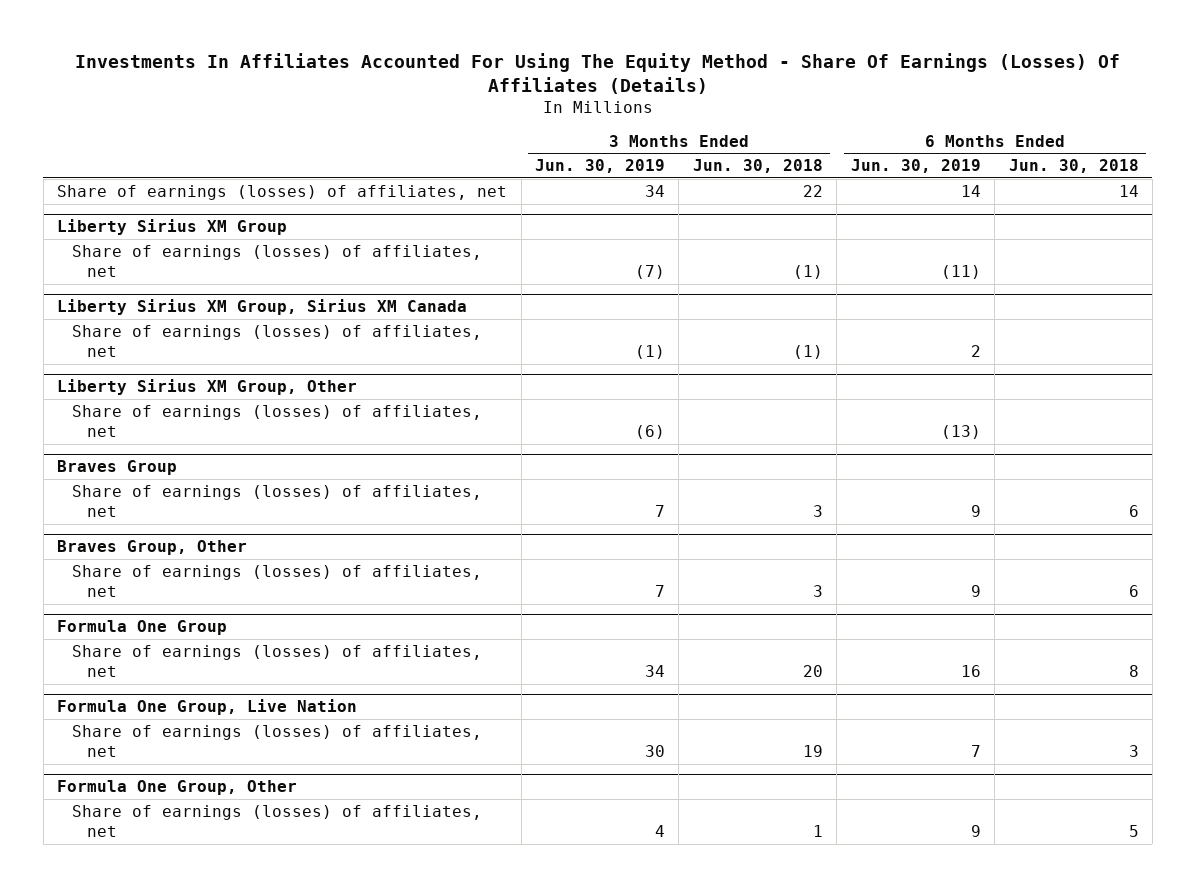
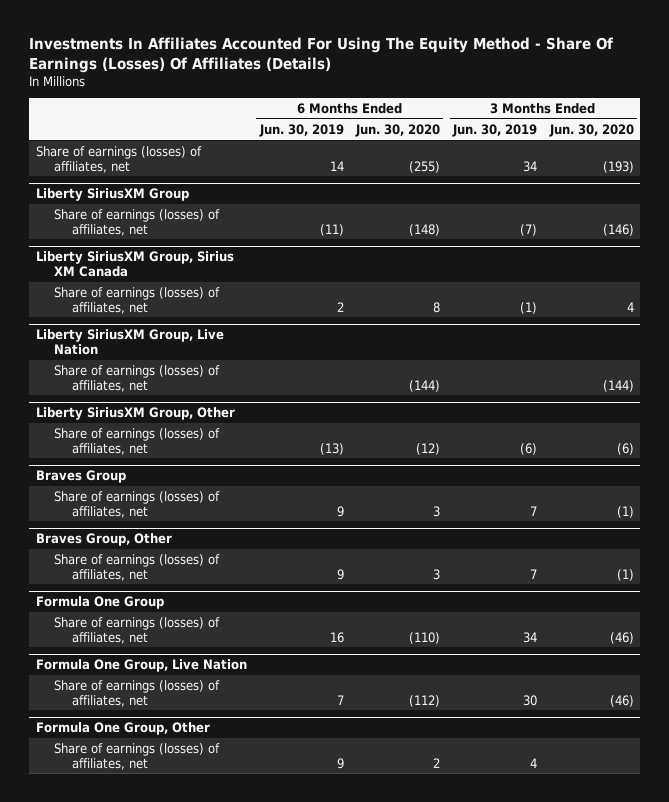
- | 3 Months Ended Jun. 30, 2019 | 3 Months Ended Jun. 30, 2018 | 6 Months Ended Jun. 30, 2019 | 6 Months Ended Jun. 30, 2018
+ | 6 Months Ended Jun. 30, 2019 | 6 Months Ended Jun. 30, 2020 | 3 Months Ended Jun. 30, 2019 | 3 Months Ended Jun. 30, 2020
- Liberty Sirius XM Group
+ Liberty SiriusXM Group
- Liberty Sirius XM Group, Sirius XM Canada
+ Liberty SiriusXM Group, Sirius XM Canada
- Liberty Sirius XM Group, Other
+ Liberty SiriusXM Group, Live Nation
+ Share of earnings (losses) of affiliates, net | | (144) | | (144)
+ Liberty SiriusXM Group, Other

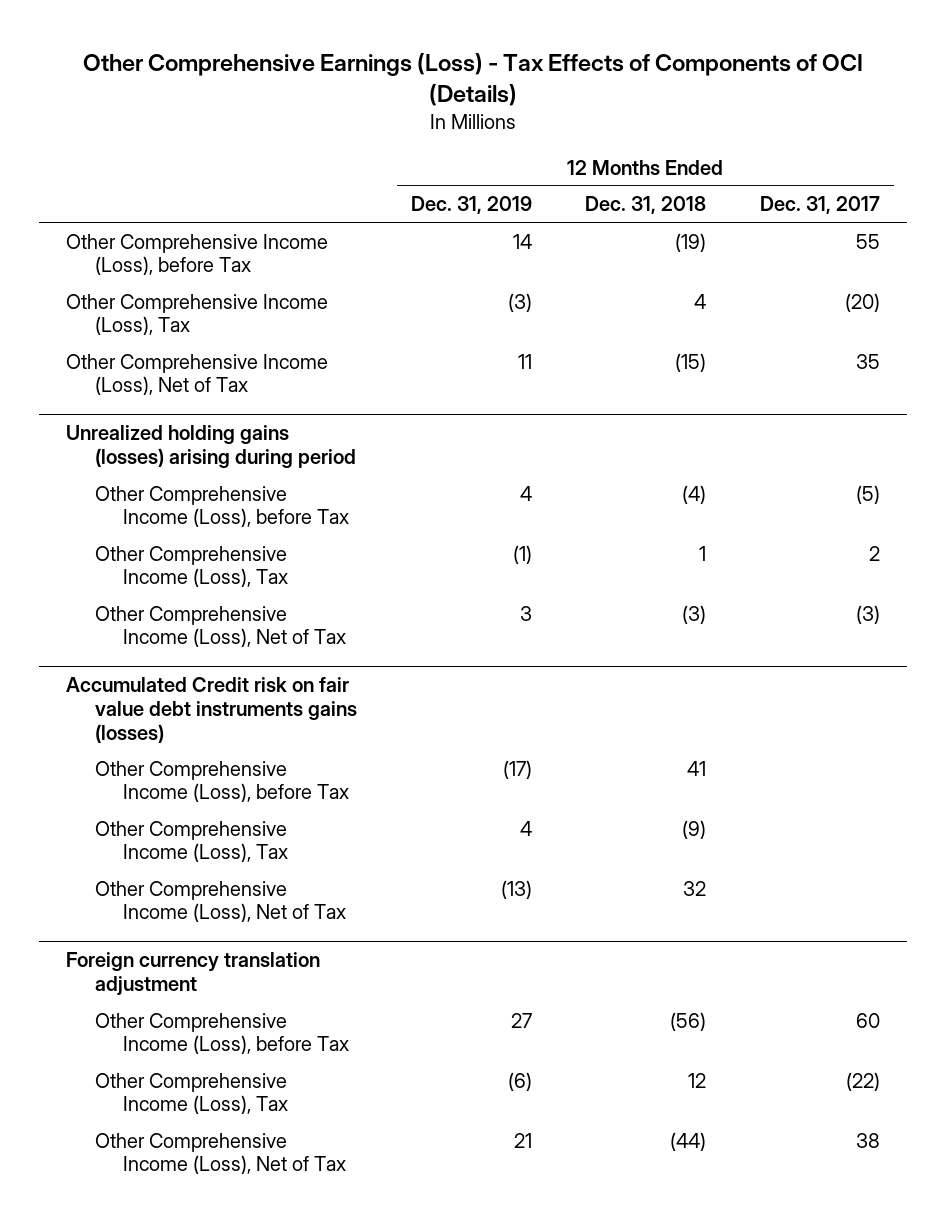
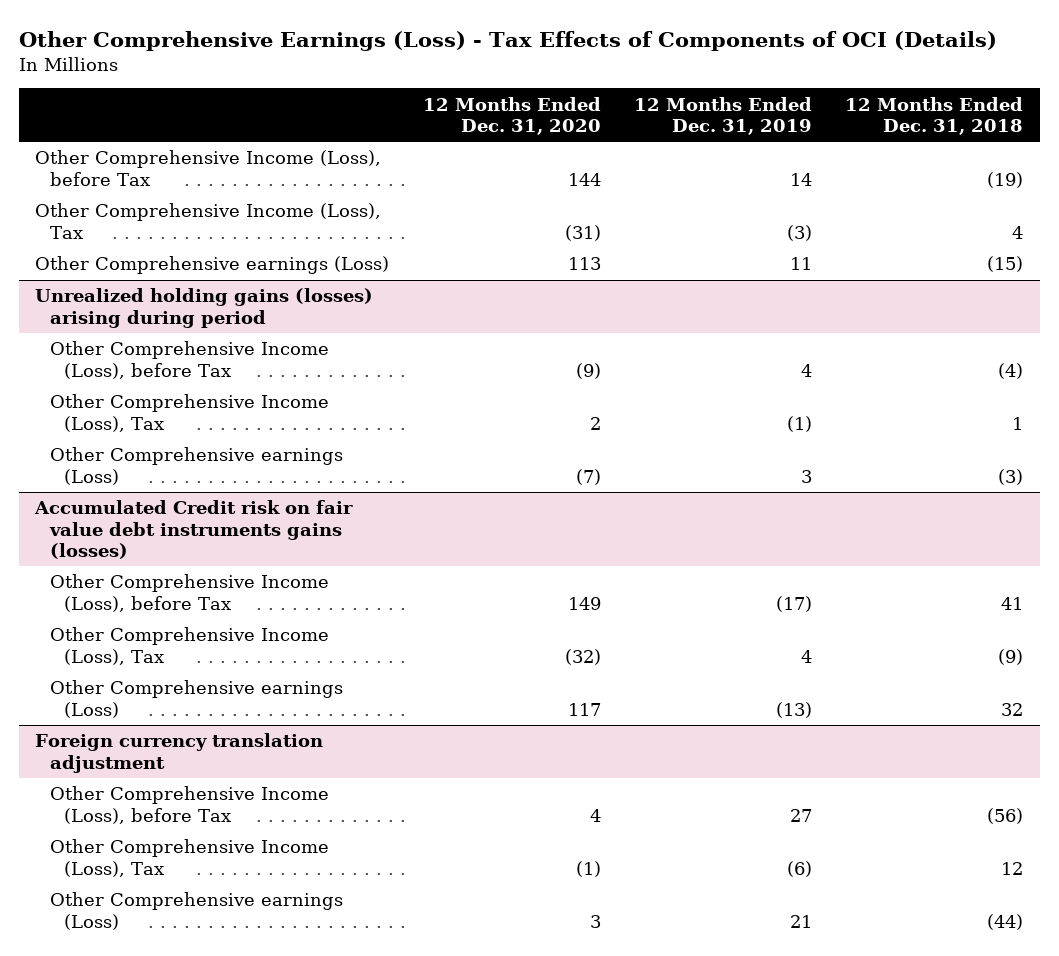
- | 12 Months Ended Dec. 31, 2019 | 12 Months Ended Dec. 31, 2018 | 12 Months Ended Dec. 31, 2017
+ | 12 Months Ended Dec. 31, 2020 | 12 Months Ended Dec. 31, 2019 | 12 Months Ended Dec. 31, 2018
- Other Comprehensive Income (Loss), Net of Tax | 11 | (15) | 35
+ Other Comprehensive earnings (Loss) | 113 | 11 | (15)
@ Unrealized holding gains (losses) arising during period
- Other Comprehensive Income (Loss), Net of Tax | 3 | (3) | (3)
+ Other Comprehensive earnings (Loss) | (7) | 3 | (3)
@ Accumulated Credit risk on fair value debt instruments gains (losses)
- Other Comprehensive Income (Loss), Net of Tax | (13) | 32 |
+ Other Comprehensive earnings (Loss) | 117 | (13) | 32
@ Foreign currency translation adjustment
- Other Comprehensive Income (Loss), Net of Tax | 21 | (44) | 38
+ Other Comprehensive earnings (Loss) | 3 | 21 | (44)

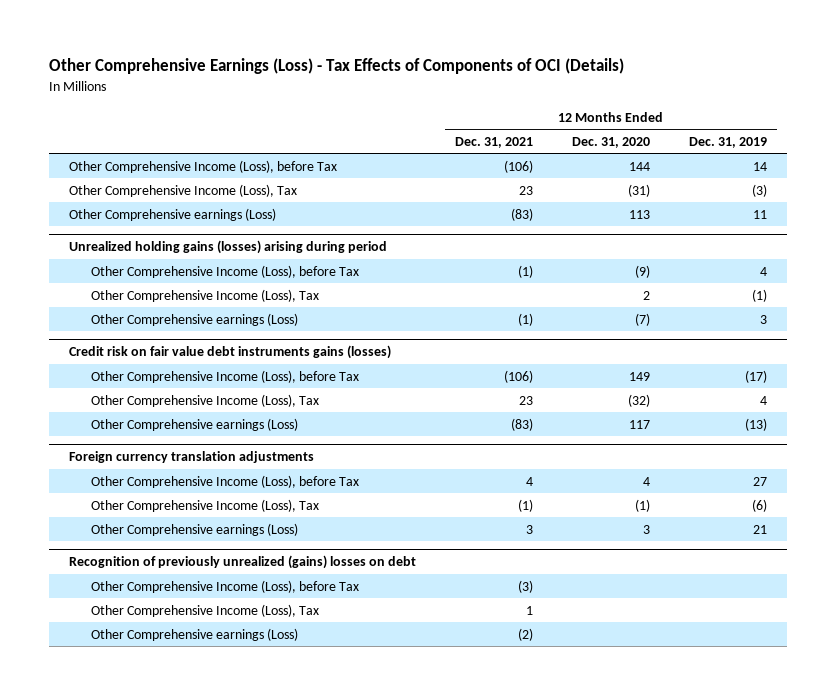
- | 12 Months Ended Dec. 31, 2020 | 12 Months Ended Dec. 31, 2019 | 12 Months Ended Dec. 31, 2018
+ | 12 Months Ended Dec. 31, 2021 | 12 Months Ended Dec. 31, 2020 | 12 Months Ended Dec. 31, 2019
- Accumulated Credit risk on fair value debt instruments gains (losses)
+ Credit risk on fair value debt instruments gains (losses)
- Foreign currency translation adjustment
+ Foreign currency translation adjustments
+ Recognition of previously unrealized (gains) losses on debt
+ Other Comprehensive Income (Loss), before Tax | (3) | |
+ Other Comprehensive Income (Loss), Tax | 1 | |
+ Other Comprehensive earnings (Loss) | (2) | |

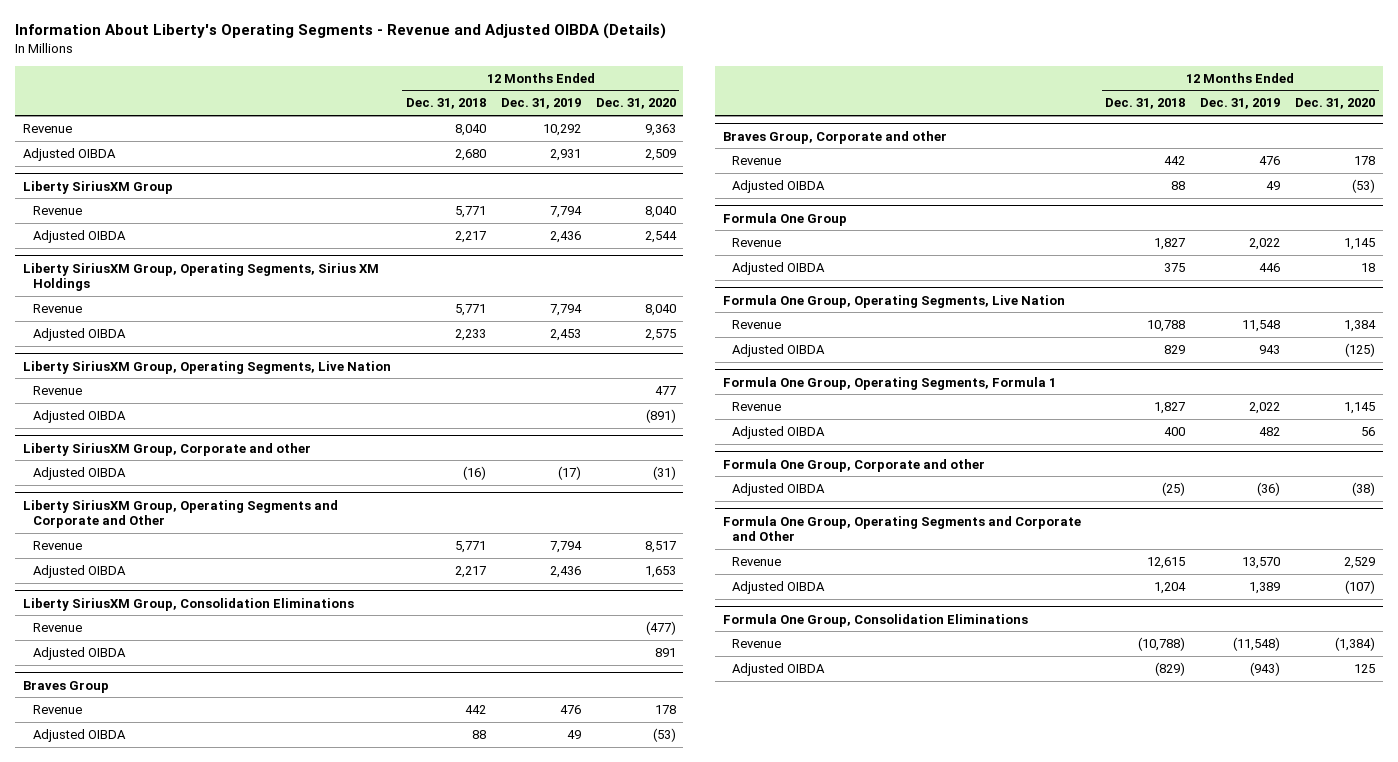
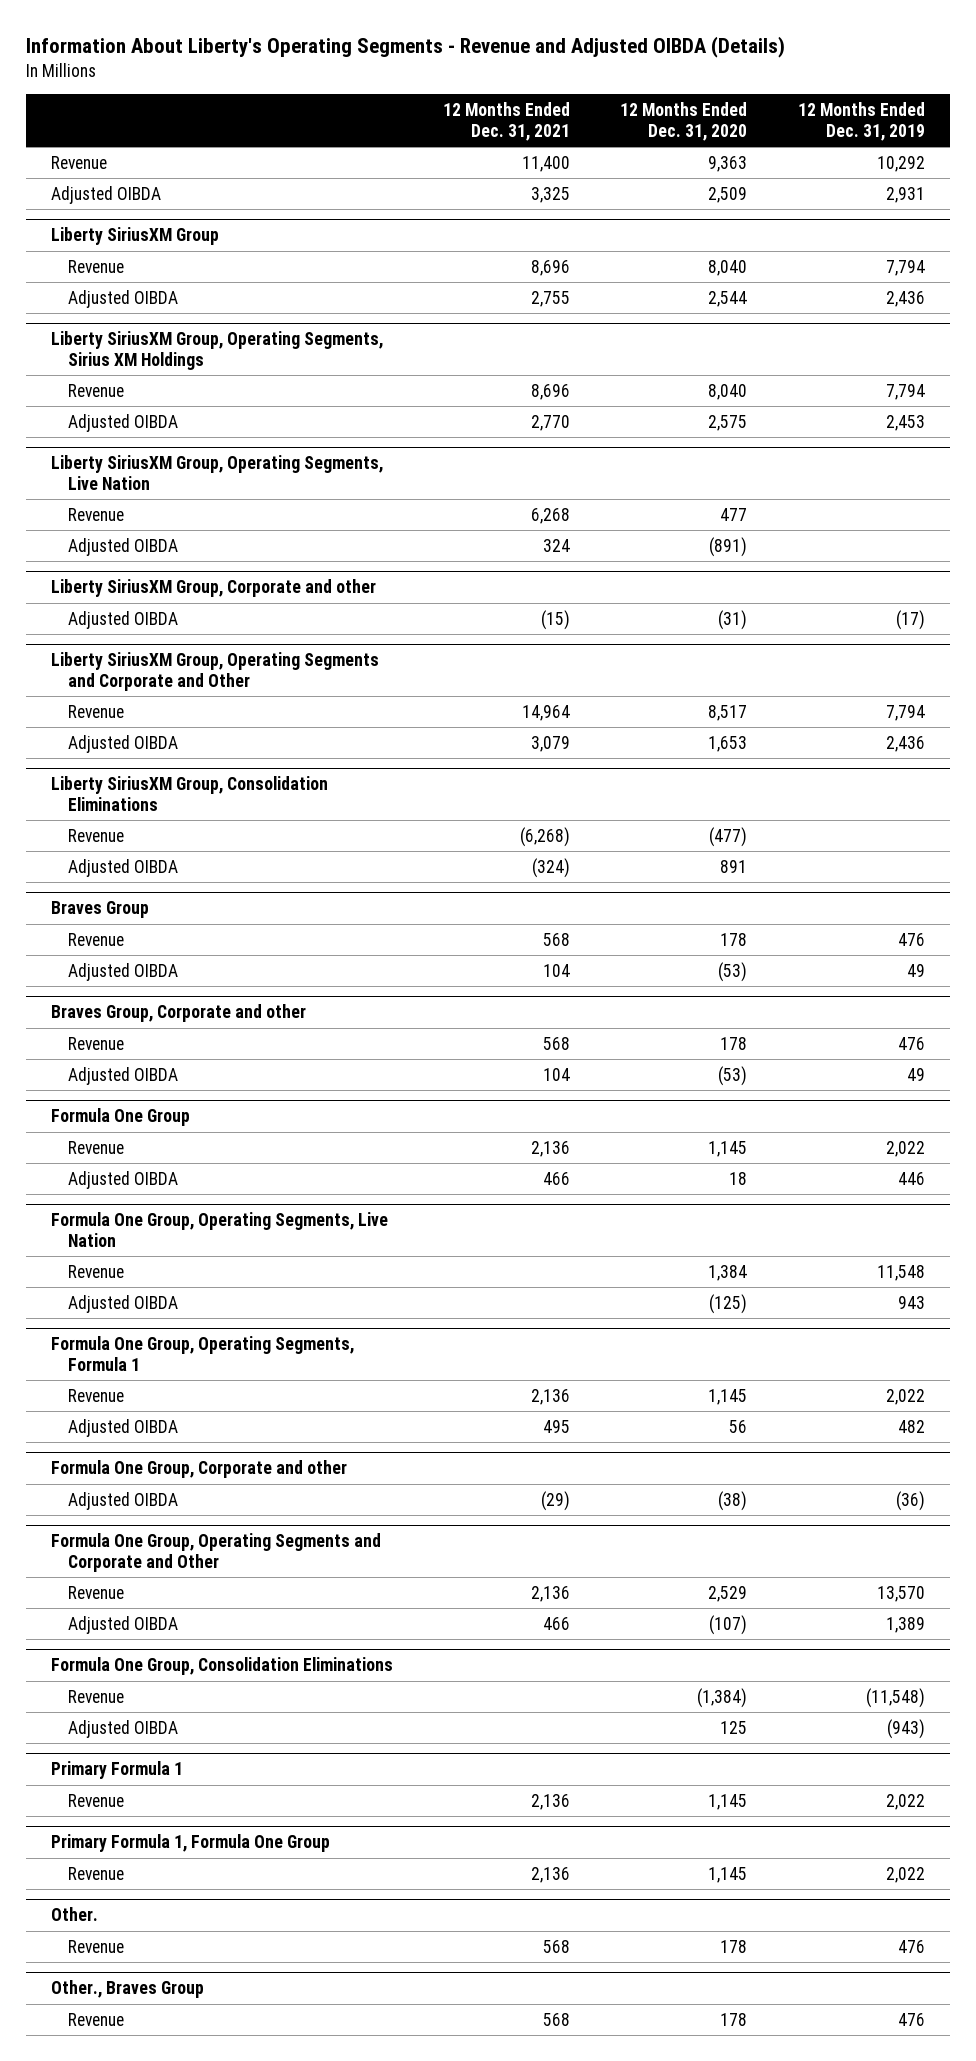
- | 12 Months Ended Dec. 31, 2018 | 12 Months Ended Dec. 31, 2019 | 12 Months Ended Dec. 31, 2020
+ | 12 Months Ended Dec. 31, 2021 | 12 Months Ended Dec. 31, 2020 | 12 Months Ended Dec. 31, 2019
+ Primary Formula 1
+ Revenue | 2,136 | 1,145 | 2,022
+ Primary Formula 1, Formula One Group
+ Revenue | 2,136 | 1,145 | 2,022
+ Other.
+ Revenue | 568 | 178 | 476
+ Other., Braves Group
+ Revenue | 568 | 178 | 476

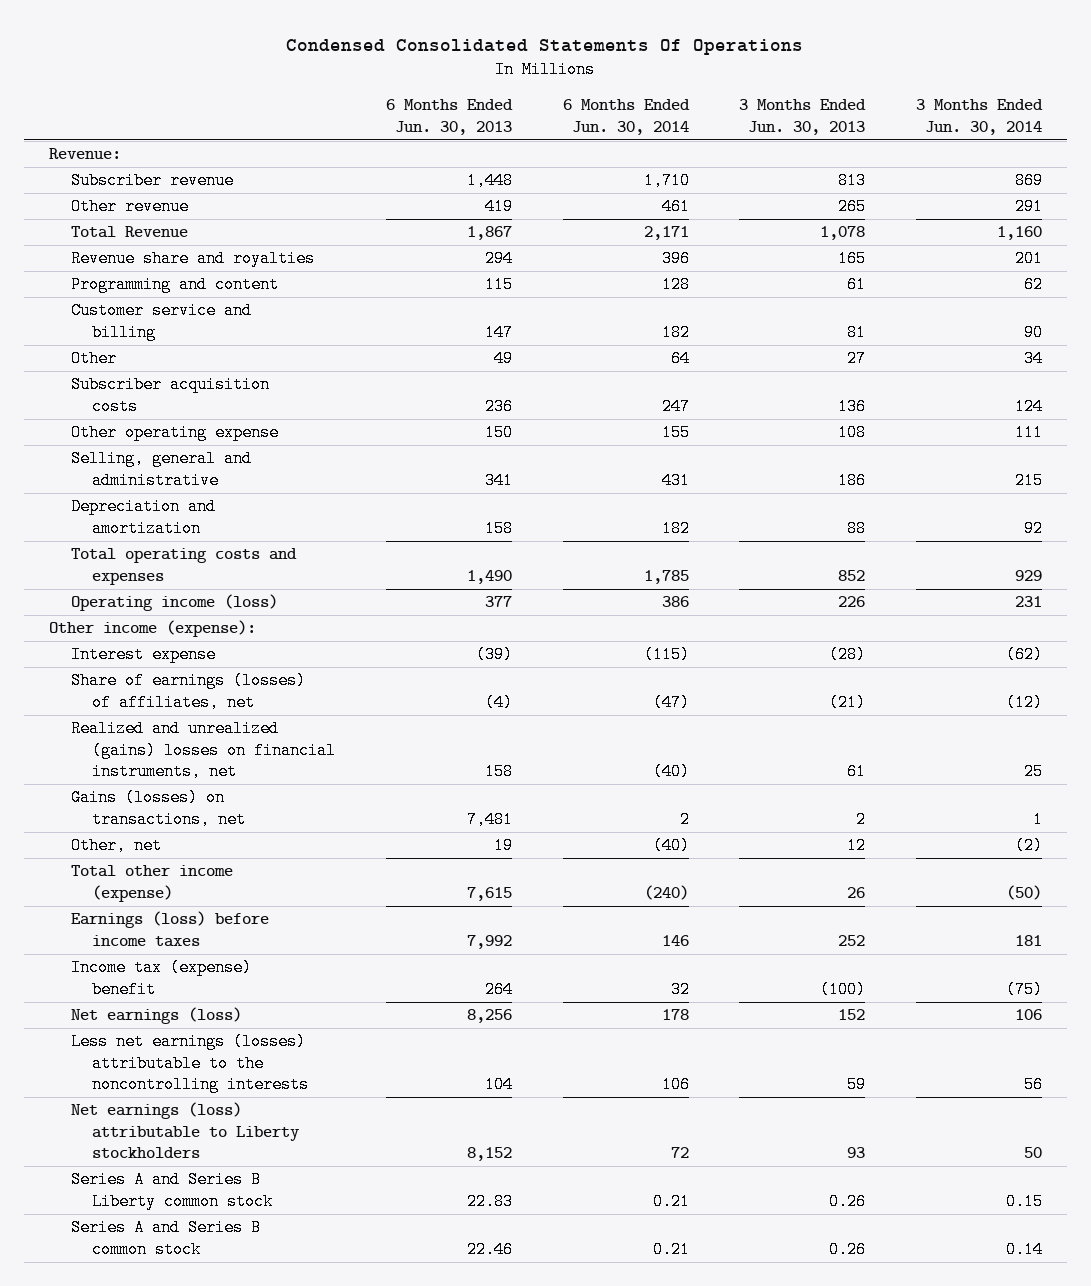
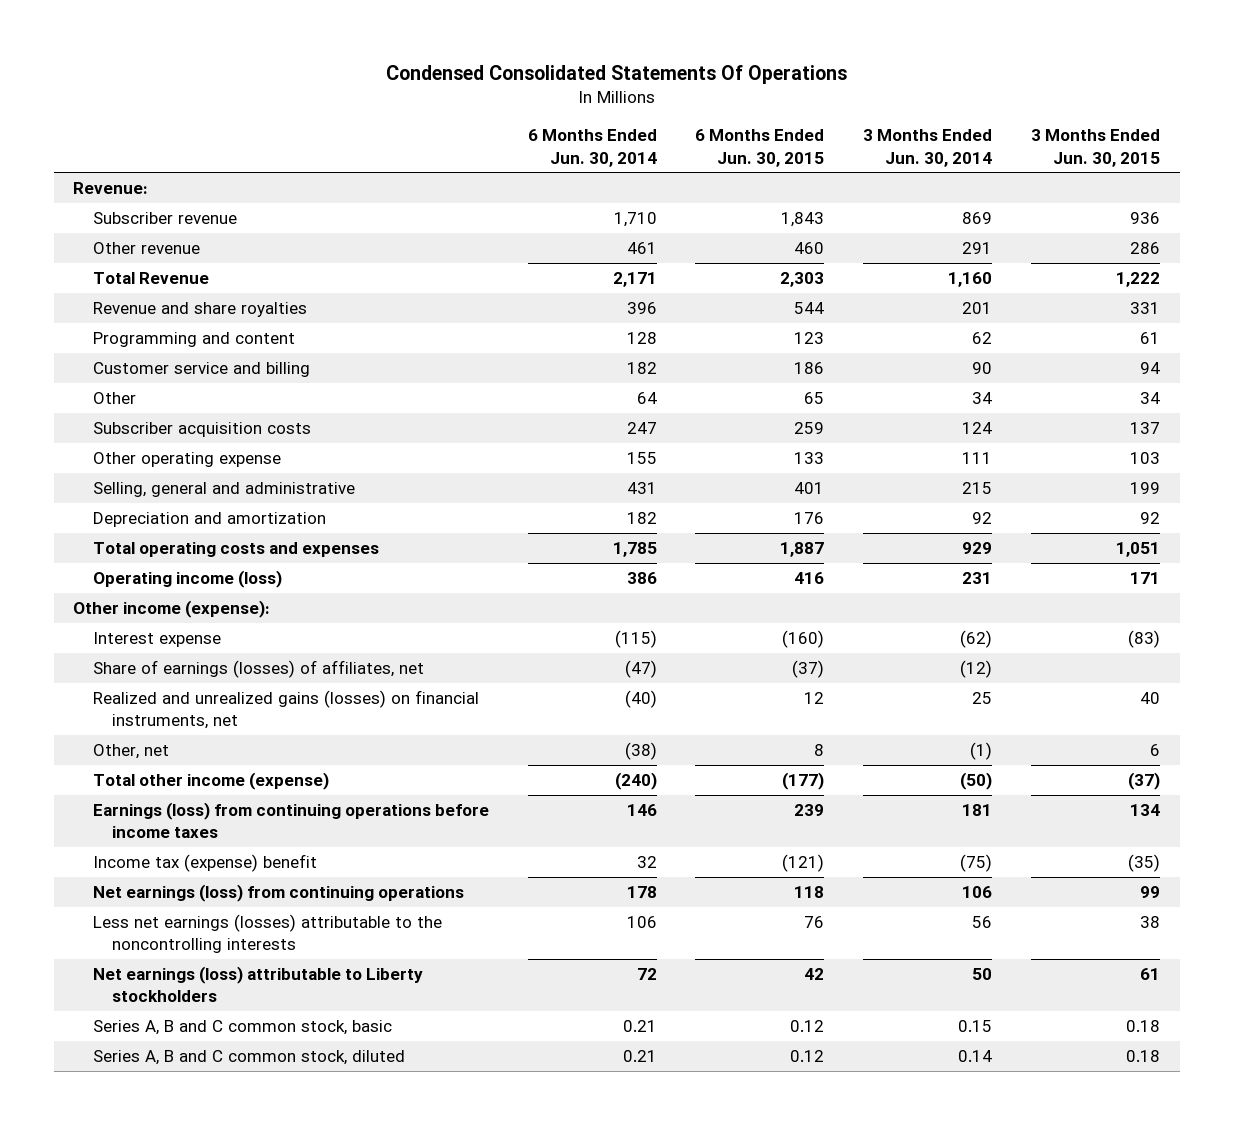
- | 6 Months Ended Jun. 30, 2013 | 6 Months Ended Jun. 30, 2014 | 3 Months Ended Jun. 30, 2013 | 3 Months Ended Jun. 30, 2014
+ | 6 Months Ended Jun. 30, 2014 | 6 Months Ended Jun. 30, 2015 | 3 Months Ended Jun. 30, 2014 | 3 Months Ended Jun. 30, 2015
- Revenue share and royalties | 294 | 396 | 165 | 201
+ Revenue and share royalties | 396 | 544 | 201 | 331
- Realized and unrealized (gains) losses on financial instruments, net | 158 | (40) | 61 | 25
- Gains (losses) on transactions, net | 7,481 | 2 | 2 | 1
- Other, net | 19 | (40) | 12 | (2)
+ Realized and unrealized gains (losses) on financial instruments, net | (40) | 12 | 25 | 40
+ Other, net | (38) | 8 | (1) | 6
- Earnings (loss) before income taxes | 7,992 | 146 | 252 | 181
+ Earnings (loss) from continuing operations before income taxes | 146 | 239 | 181 | 134
- Net earnings (loss) | 8,256 | 178 | 152 | 106
+ Net earnings (loss) from continuing operations | 178 | 118 | 106 | 99
- Series A and Series B Liberty common stock | 22.83 | 0.21 | 0.26 | 0.15
- Series A and Series B common stock | 22.46 | 0.21 | 0.26 | 0.14
+ Series A, B and C common stock, basic | 0.21 | 0.12 | 0.15 | 0.18
+ Series A, B and C common stock, diluted | 0.21 | 0.12 | 0.14 | 0.18

